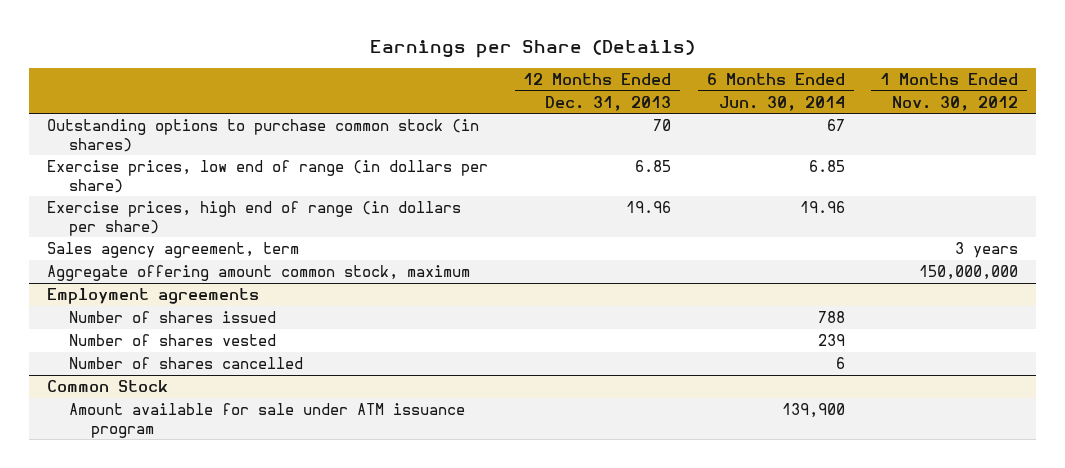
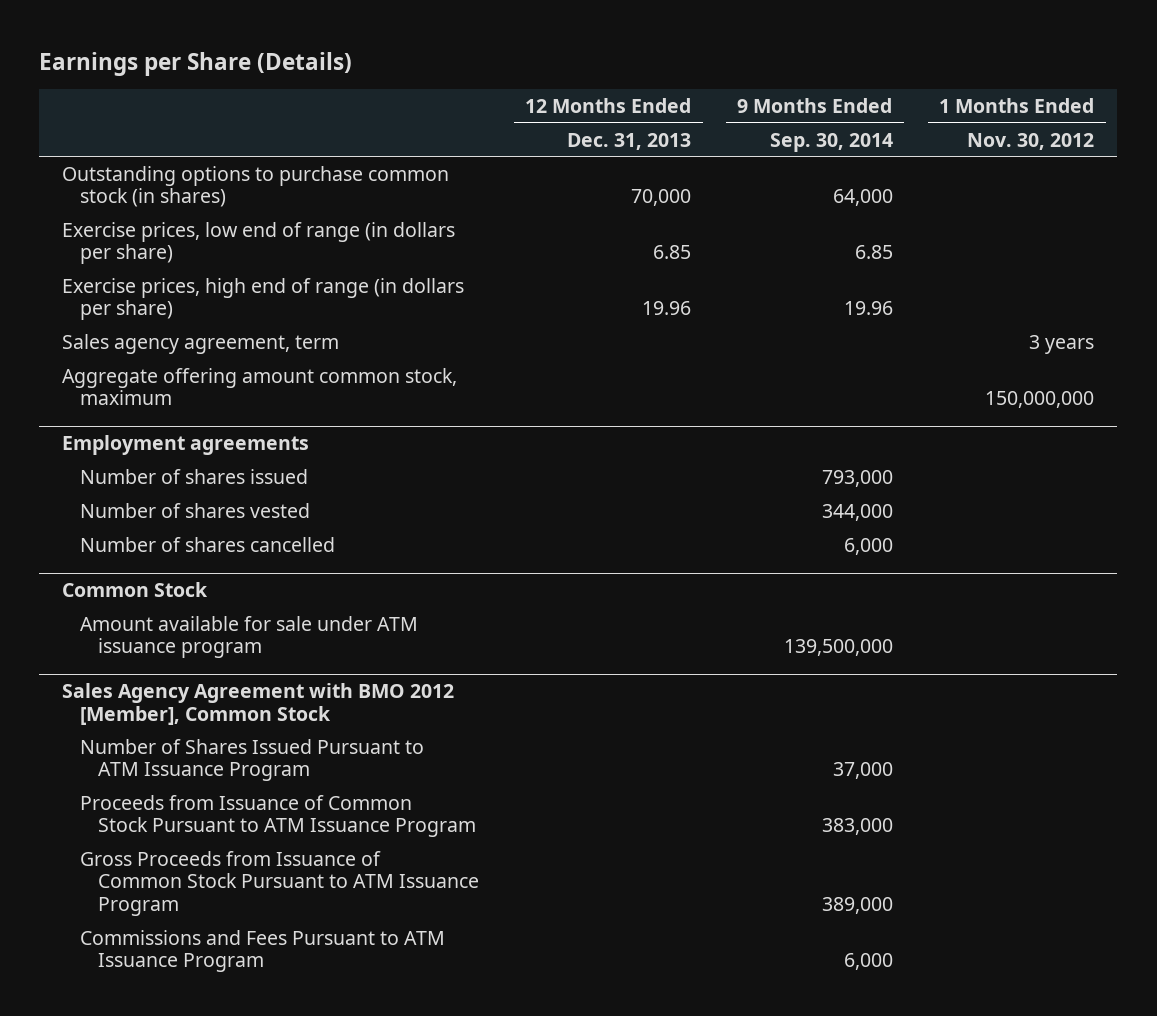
- | 12 Months Ended Dec. 31, 2013 | 6 Months Ended Jun. 30, 2014 | 1 Months Ended Nov. 30, 2012
+ | 12 Months Ended Dec. 31, 2013 | 9 Months Ended Sep. 30, 2014 | 1 Months Ended Nov. 30, 2012
- Outstanding options to purchase common stock (in shares) | 70 | 67 |
+ Outstanding options to purchase common stock (in shares) | 70,000 | 64,000 |
+ Sales Agency Agreement with BMO 2012 [Member], Common Stock
+ Number of Shares Issued Pursuant to ATM Issuance Program | | 37,000 |
+ Proceeds from Issuance of Common Stock Pursuant to ATM Issuance Program | | 383,000 |
+ Gross Proceeds from Issuance of Common Stock Pursuant to ATM Issuance Program | | 389,000 |
+ Commissions and Fees Pursuant to ATM Issuance Program | | 6,000 |

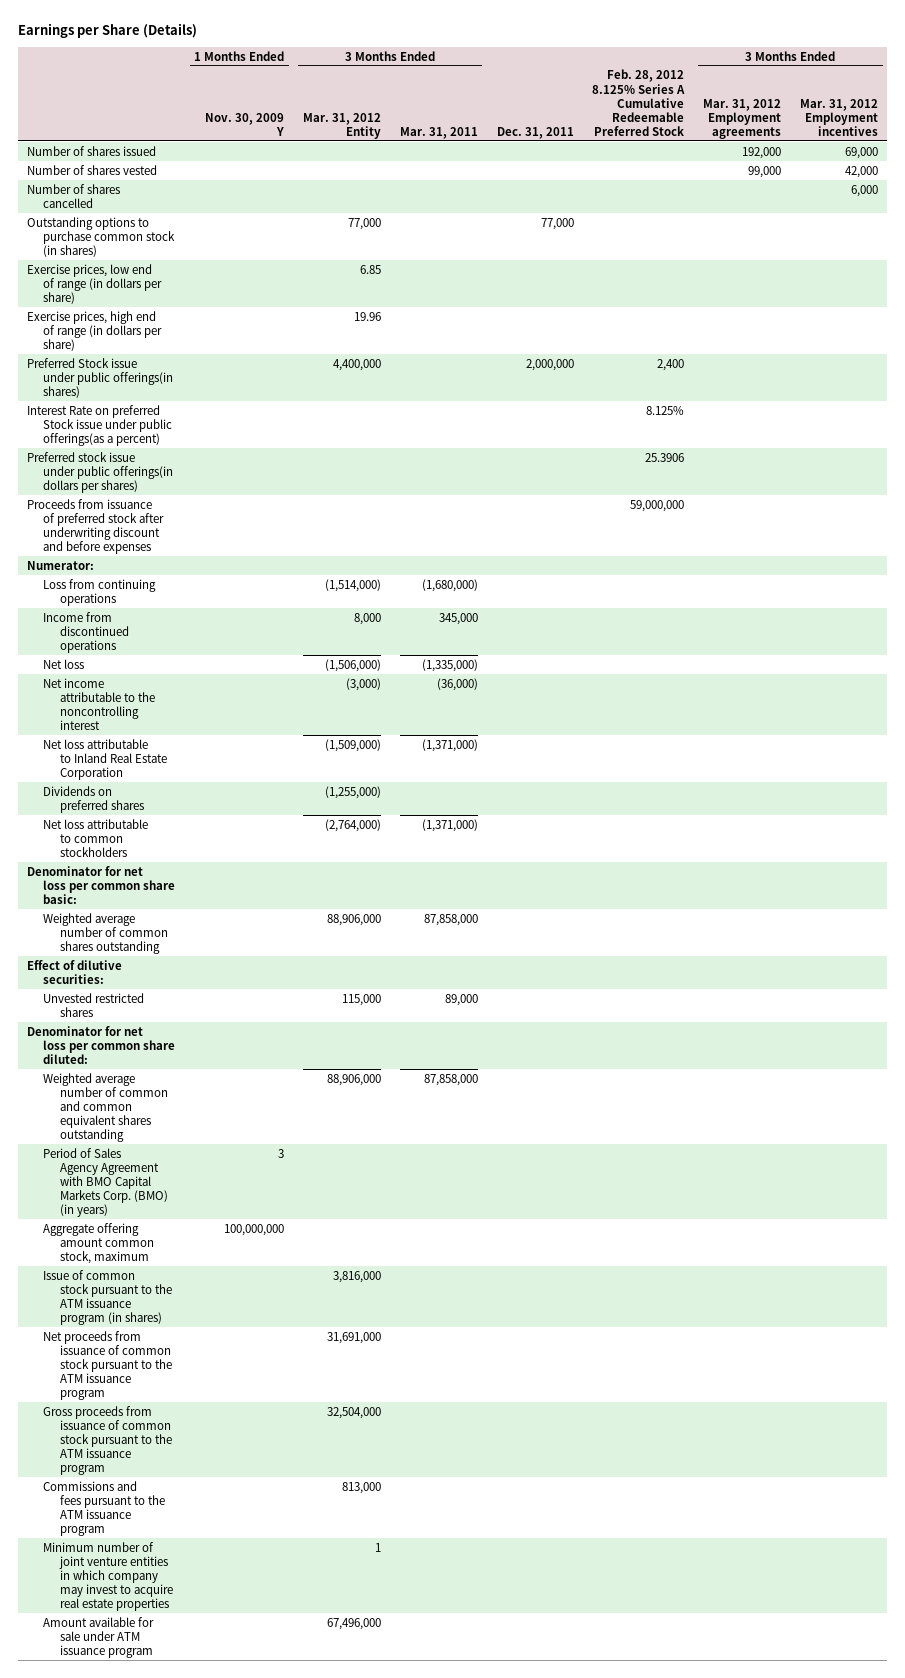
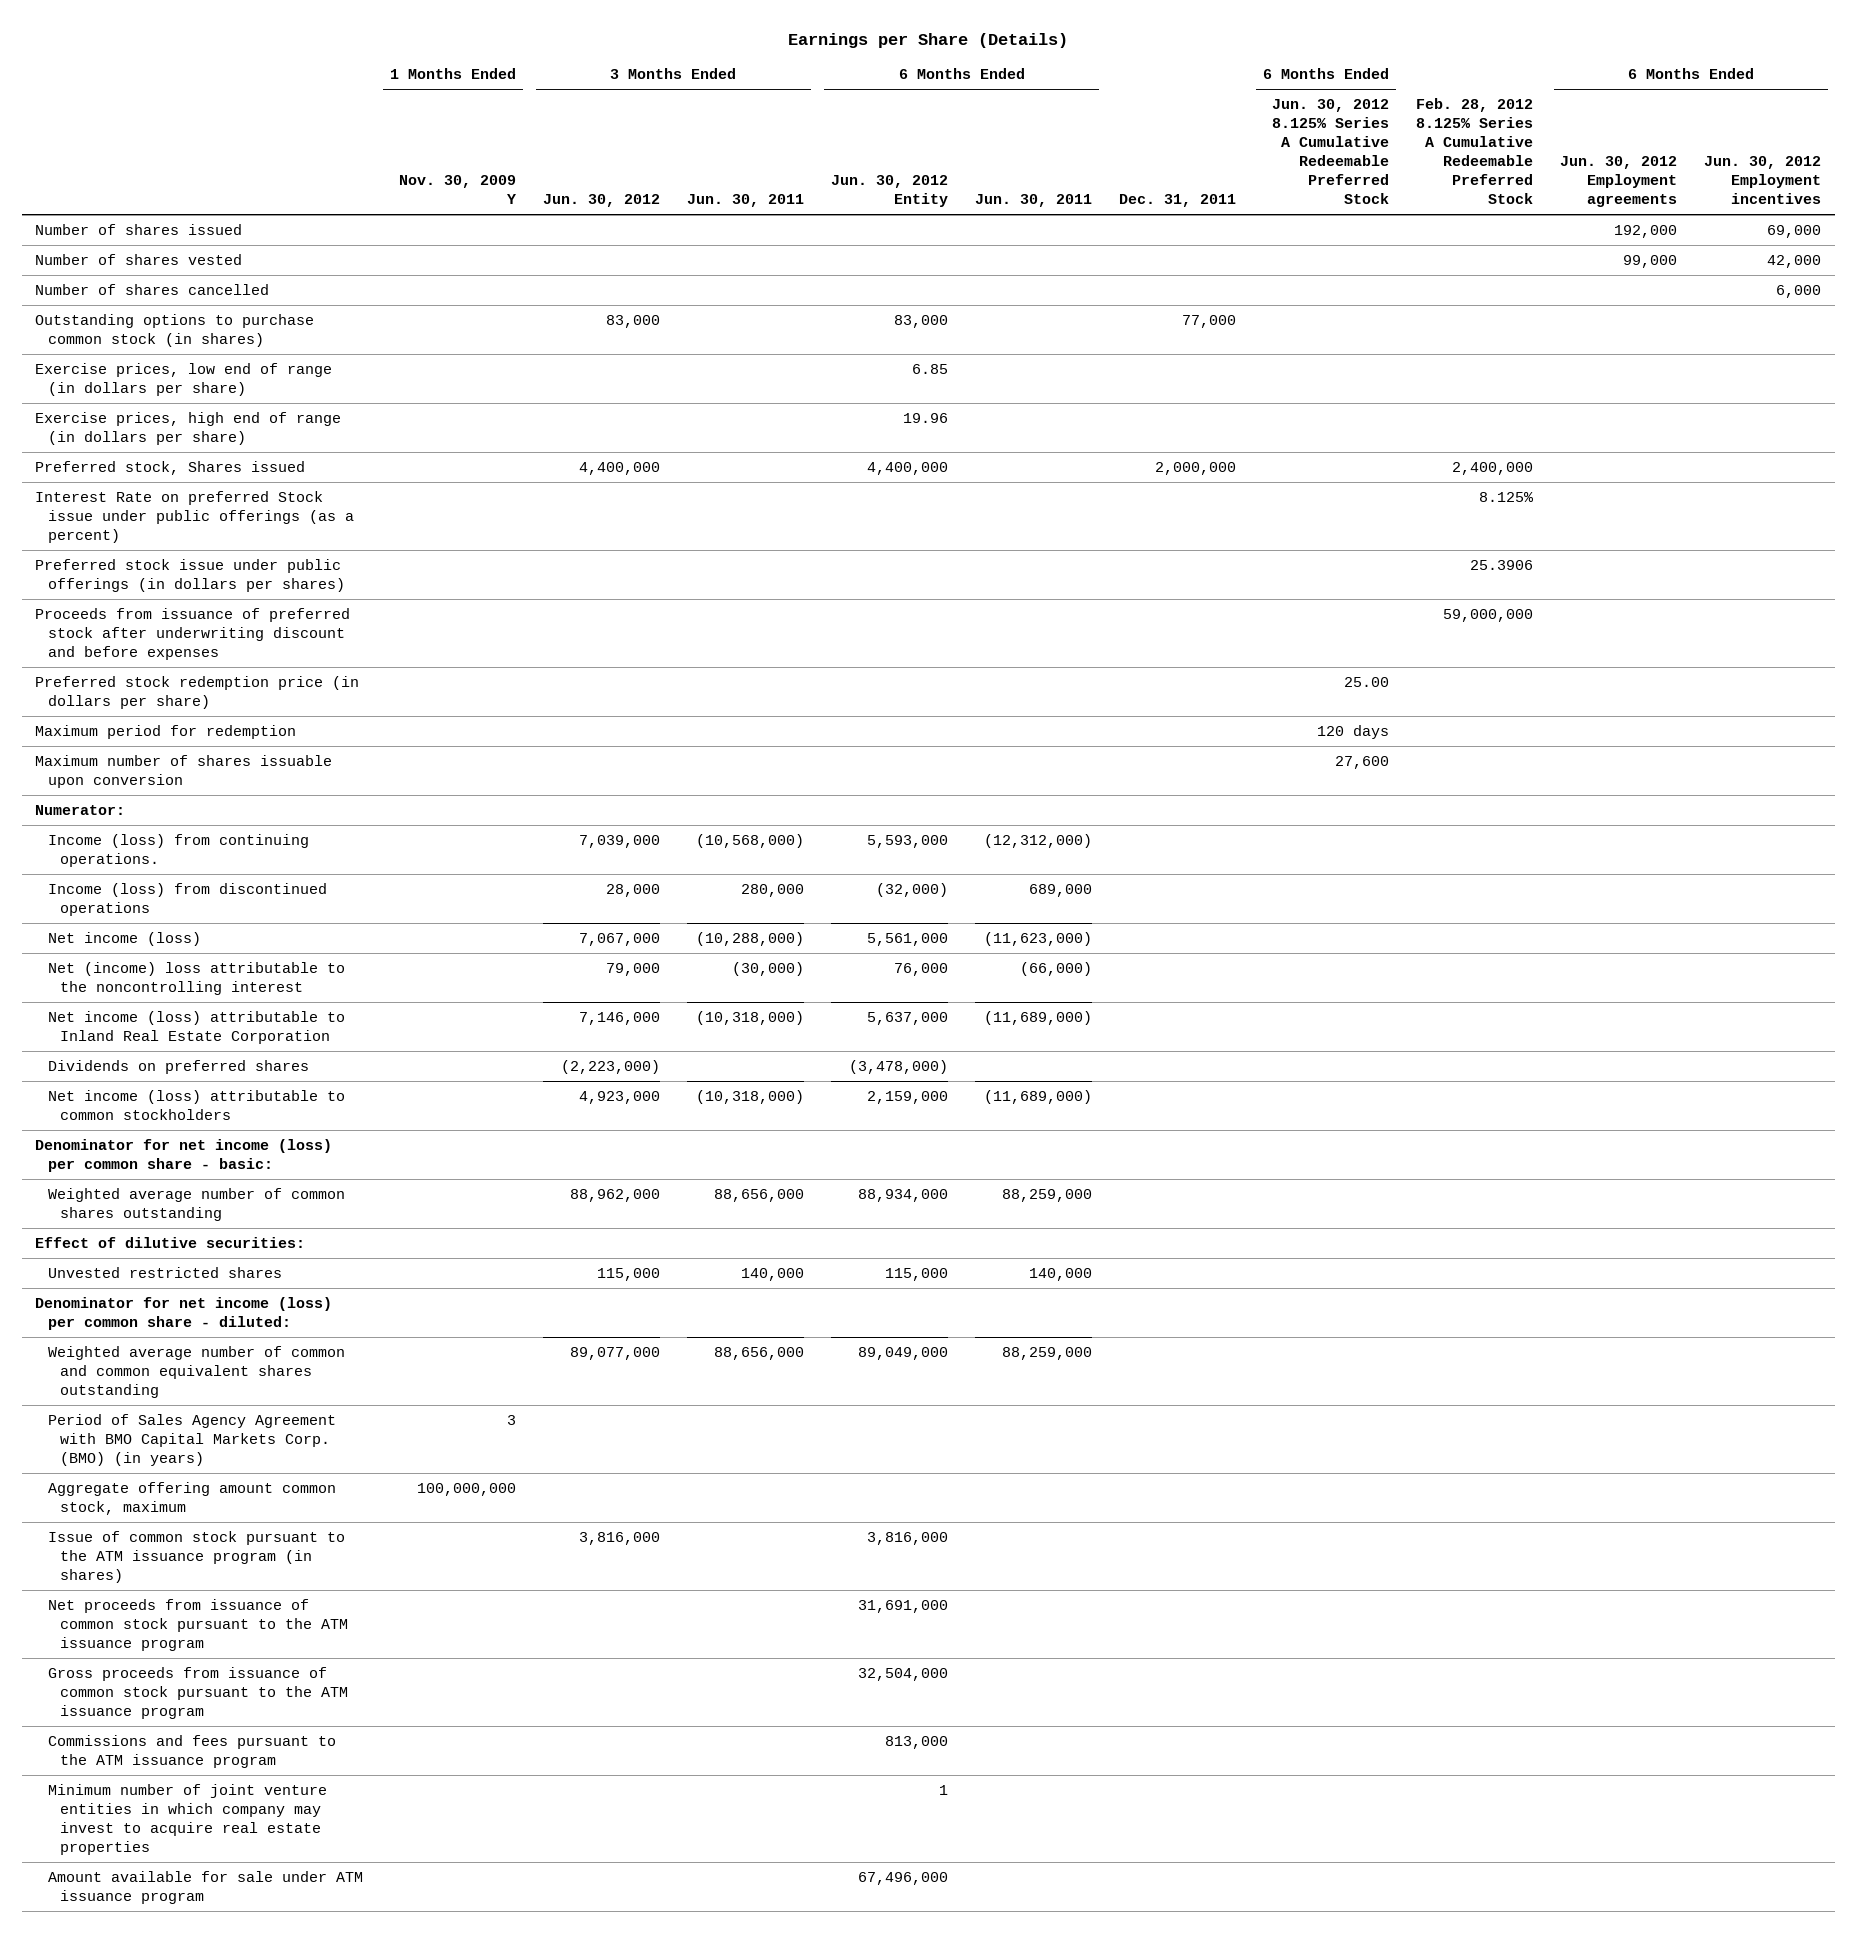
- | 1 Months Ended Nov. 30, 2009 Y | 3 Months Ended Mar. 31, 2012 Entity | 3 Months Ended Mar. 31, 2011 | Dec. 31, 2011 | Feb. 28, 2012 8.125% Series A Cumulative Redeemable Preferred Stock | 3 Months Ended Mar. 31, 2012 Employment agreements | 3 Months Ended Mar. 31, 2012 Employment incentives
+ | 1 Months Ended Nov. 30, 2009 Y | 3 Months Ended Jun. 30, 2012 | 3 Months Ended Jun. 30, 2011 | 6 Months Ended Jun. 30, 2012 Entity | 6 Months Ended Jun. 30, 2011 | Dec. 31, 2011 | 6 Months Ended Jun. 30, 2012 8.125% Series A Cumulative Redeemable Preferred Stock | Feb. 28, 2012 8.125% Series A Cumulative Redeemable Preferred Stock | 6 Months Ended Jun. 30, 2012 Employment agreements | 6 Months Ended Jun. 30, 2012 Employment incentives
- Preferred Stock issue under public offerings(in shares) | | 4,400,000 | | 2,000,000 | 2,400 | |
- Interest Rate on preferred Stock issue under public offerings(as a percent) | | | | | 8.125% | |
- Preferred stock issue under public offerings(in dollars per shares) | | | | | 25.3906 | |
+ Preferred stock, Shares issued | | 4,400,000 | | 4,400,000 | | 2,000,000 | | 2,400,000 | |
+ Interest Rate on preferred Stock issue under public offerings (as a percent) | | | | | | | | 8.125% | |
+ Preferred stock issue under public offerings (in dollars per shares) | | | | | | | | 25.3906 | |
+ Preferred stock redemption price (in dollars per share) | | | | | | | 25.00 | | |
+ Maximum period for redemption | | | | | | | 120 days | | |
+ Maximum number of shares issuable upon conversion | | | | | | | 27,600 | | |
- Loss from continuing operations | | (1,514,000) | (1,680,000) | | | |
- Income from discontinued operations | | 8,000 | 345,000 | | | |
- Net loss | | (1,506,000) | (1,335,000) | | | |
- Net income attributable to the noncontrolling interest | | (3,000) | (36,000) | | | |
- Net loss attributable to Inland Real Estate Corporation | | (1,509,000) | (1,371,000) | | | |
+ Income (loss) from continuing operations. | | 7,039,000 | (10,568,000) | 5,593,000 | (12,312,000) | | | | |
+ Income (loss) from discontinued operations | | 28,000 | 280,000 | (32,000) | 689,000 | | | | |
+ Net income (loss) | | 7,067,000 | (10,288,000) | 5,561,000 | (11,623,000) | | | | |
+ Net (income) loss attributable to the noncontrolling interest | | 79,000 | (30,000) | 76,000 | (66,000) | | | | |
+ Net income (loss) attributable to Inland Real Estate Corporation | | 7,146,000 | (10,318,000) | 5,637,000 | (11,689,000) | | | | |
- Net loss attributable to common stockholders | | (2,764,000) | (1,371,000) | | | |
- Denominator for net loss per common share basic:
+ Net income (loss) attributable to common stockholders | | 4,923,000 | (10,318,000) | 2,159,000 | (11,689,000) | | | | |
+ Denominator for net income (loss) per common share - basic:
- Denominator for net loss per common share diluted:
+ Denominator for net income (loss) per common share - diluted:

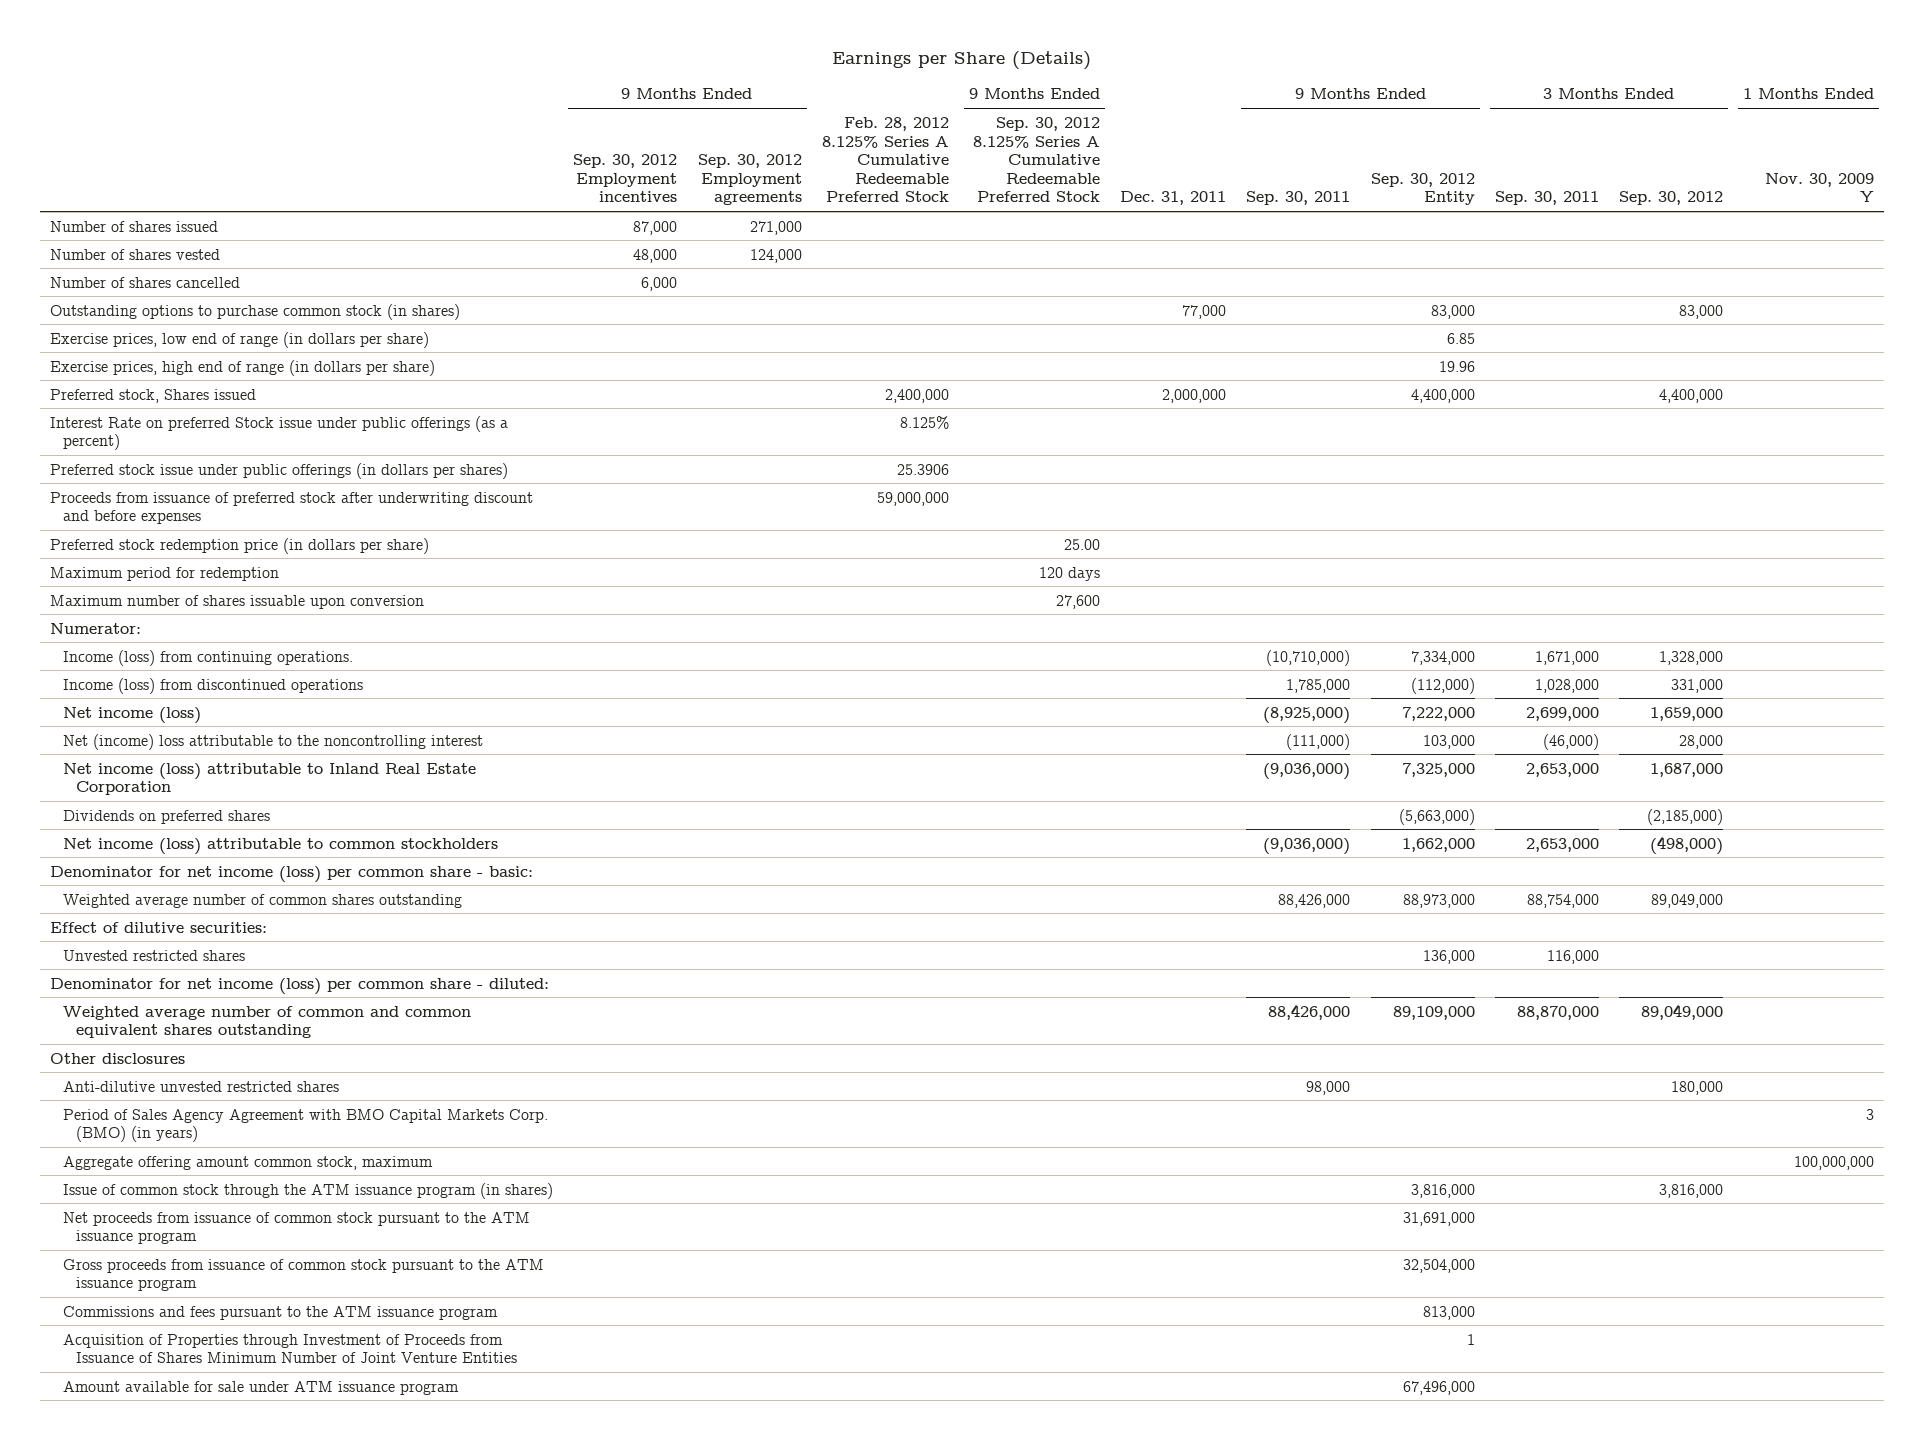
- | 1 Months Ended Nov. 30, 2009 Y | 3 Months Ended Jun. 30, 2012 | 3 Months Ended Jun. 30, 2011 | 6 Months Ended Jun. 30, 2012 Entity | 6 Months Ended Jun. 30, 2011 | Dec. 31, 2011 | 6 Months Ended Jun. 30, 2012 8.125% Series A Cumulative Redeemable Preferred Stock | Feb. 28, 2012 8.125% Series A Cumulative Redeemable Preferred Stock | 6 Months Ended Jun. 30, 2012 Employment agreements | 6 Months Ended Jun. 30, 2012 Employment incentives
+ | 9 Months Ended Sep. 30, 2012 Employment incentives | 9 Months Ended Sep. 30, 2012 Employment agreements | Feb. 28, 2012 8.125% Series A Cumulative Redeemable Preferred Stock | 9 Months Ended Sep. 30, 2012 8.125% Series A Cumulative Redeemable Preferred Stock | Dec. 31, 2011 | 9 Months Ended Sep. 30, 2011 | 9 Months Ended Sep. 30, 2012 Entity | 3 Months Ended Sep. 30, 2011 | 3 Months Ended Sep. 30, 2012 | 1 Months Ended Nov. 30, 2009 Y
+ Other disclosures
+ Anti-dilutive unvested restricted shares | | | | | | 98,000 | | | 180,000 |
- Issue of common stock pursuant to the ATM issuance program (in shares) | | 3,816,000 | | 3,816,000 | | | | | |
+ Issue of common stock through the ATM issuance program (in shares) | | | | | | | 3,816,000 | | 3,816,000 |
- Minimum number of joint venture entities in which company may invest to acquire real estate properties | | | | 1 | | | | | |
+ Acquisition of Properties through Investment of Proceeds from Issuance of Shares Minimum Number of Joint Venture Entities | | | | | | | 1 | | |

